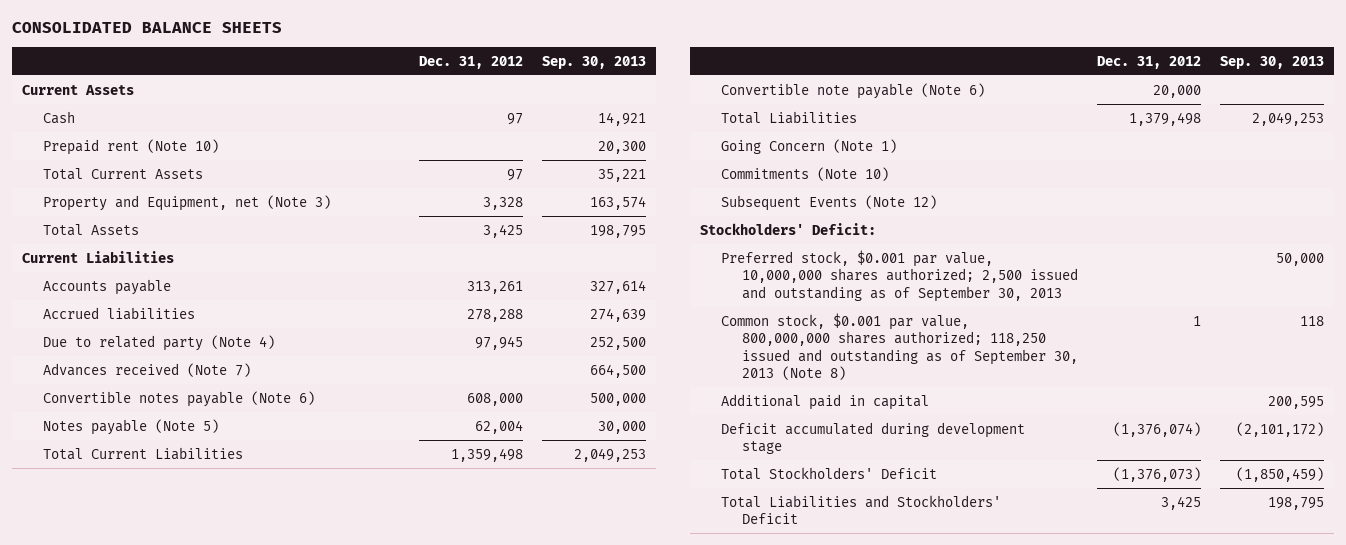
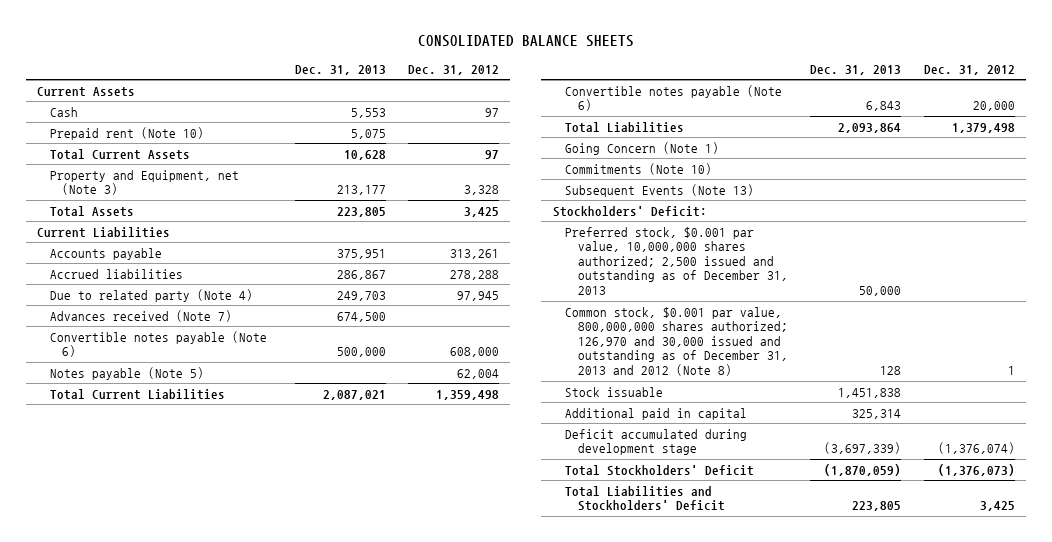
- | Dec. 31, 2012 | Sep. 30, 2013
+ | Dec. 31, 2013 | Dec. 31, 2012
- Convertible note payable (Note 6) | 20,000 |
+ Convertible notes payable (Note 6) | 6,843 | 20,000
- Subsequent Events (Note 12)
+ Subsequent Events (Note 13)
- Preferred stock, $0.001 par value, 10,000,000 shares authorized; 2,500 issued and outstanding as of September 30, 2013 | | 50,000
- Common stock, $0.001 par value, 800,000,000 shares authorized; 118,250 issued and outstanding as of September 30, 2013 (Note 8) | 1 | 118
+ Preferred stock, $0.001 par value, 10,000,000 shares authorized; 2,500 issued and outstanding as of December 31, 2013 | 50,000 |
+ Common stock, $0.001 par value, 800,000,000 shares authorized; 126,970 and 30,000 issued and outstanding as of December 31, 2013 and 2012 (Note 8) | 128 | 1
+ Stock issuable | 1,451,838 |

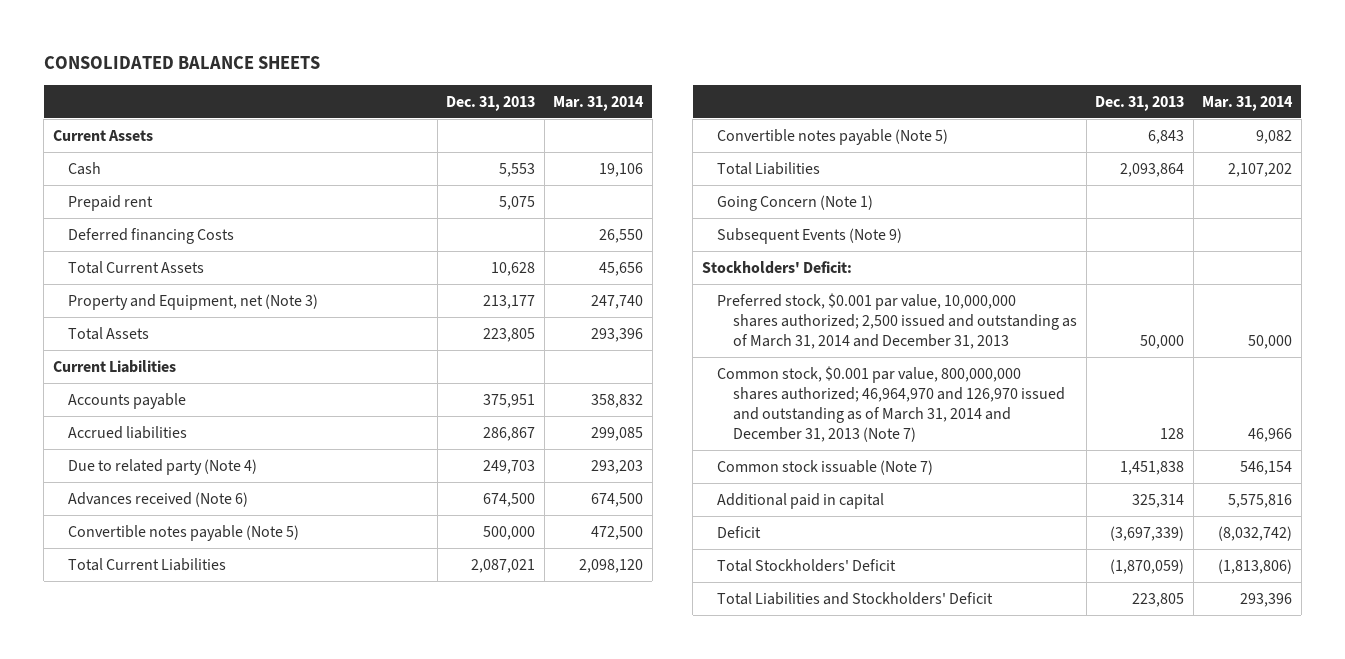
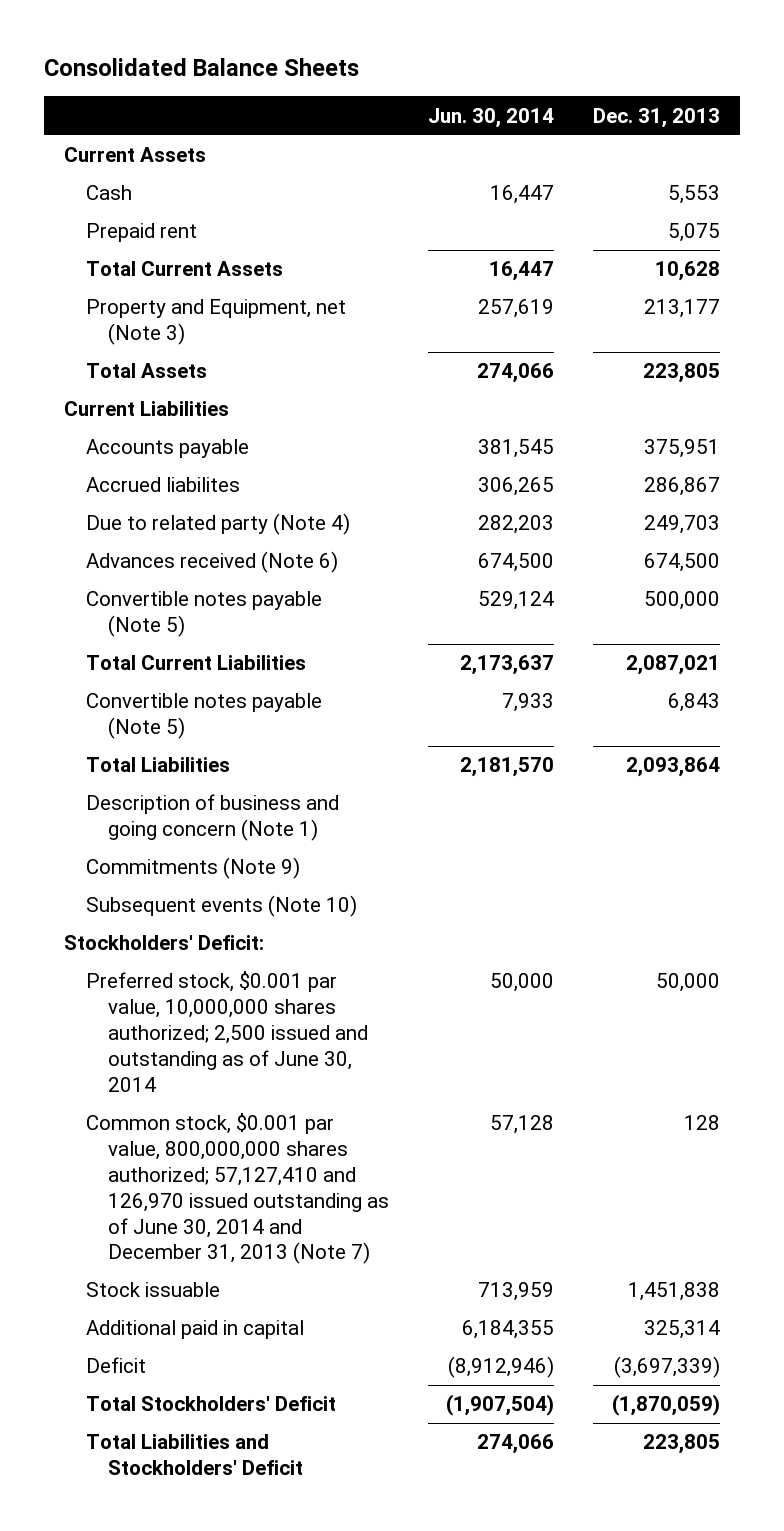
- CONSOLIDATED BALANCE SHEETS
+ Consolidated Balance Sheets
- | Dec. 31, 2013 | Mar. 31, 2014
+ | Jun. 30, 2014 | Dec. 31, 2013
- Deferred financing Costs | | 26,550
- Accrued liabilities | 286,867 | 299,085
+ Accrued liabilites | 306,265 | 286,867
- Going Concern (Note 1)
- Subsequent Events (Note 9)
+ Description of business and going concern (Note 1)
+ Commitments (Note 9)
+ Subsequent events (Note 10)
- Preferred stock, $0.001 par value, 10,000,000 shares authorized; 2,500 issued and outstanding as of March 31, 2014 and December 31, 2013 | 50,000 | 50,000
- Common stock, $0.001 par value, 800,000,000 shares authorized; 46,964,970 and 126,970 issued and outstanding as of March 31, 2014 and December 31, 2013 (Note 7) | 128 | 46,966
- Common stock issuable (Note 7) | 1,451,838 | 546,154
+ Preferred stock, $0.001 par value, 10,000,000 shares authorized; 2,500 issued and outstanding as of June 30, 2014 | 50,000 | 50,000
+ Common stock, $0.001 par value, 800,000,000 shares authorized; 57,127,410 and 126,970 issued outstanding as of June 30, 2014 and December 31, 2013 (Note 7) | 57,128 | 128
+ Stock issuable | 713,959 | 1,451,838

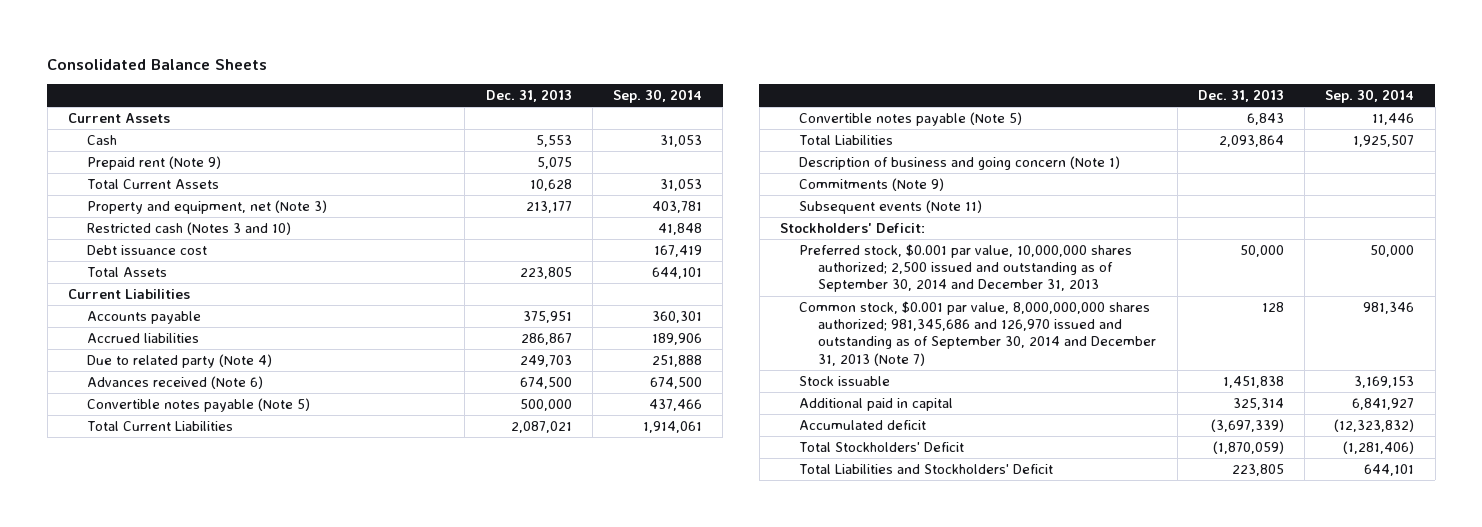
- | Jun. 30, 2014 | Dec. 31, 2013
+ | Dec. 31, 2013 | Sep. 30, 2014
- Prepaid rent | | 5,075
+ Prepaid rent (Note 9) | 5,075 |
- Property and Equipment, net (Note 3) | 257,619 | 213,177
+ Property and equipment, net (Note 3) | 213,177 | 403,781
+ Restricted cash (Notes 3 and 10) | | 41,848
+ Debt issuance cost | | 167,419
- Accrued liabilites | 306,265 | 286,867
+ Accrued liabilities | 286,867 | 189,906
- Subsequent events (Note 10)
+ Subsequent events (Note 11)
- Preferred stock, $0.001 par value, 10,000,000 shares authorized; 2,500 issued and outstanding as of June 30, 2014 | 50,000 | 50,000
- Common stock, $0.001 par value, 800,000,000 shares authorized; 57,127,410 and 126,970 issued outstanding as of June 30, 2014 and December 31, 2013 (Note 7) | 57,128 | 128
+ Preferred stock, $0.001 par value, 10,000,000 shares authorized; 2,500 issued and outstanding as of September 30, 2014 and December 31, 2013 | 50,000 | 50,000
+ Common stock, $0.001 par value, 8,000,000,000 shares authorized; 981,345,686 and 126,970 issued and outstanding as of September 30, 2014 and December 31, 2013 (Note 7) | 128 | 981,346
- Deficit | (8,912,946) | (3,697,339)
+ Accumulated deficit | (3,697,339) | (12,323,832)

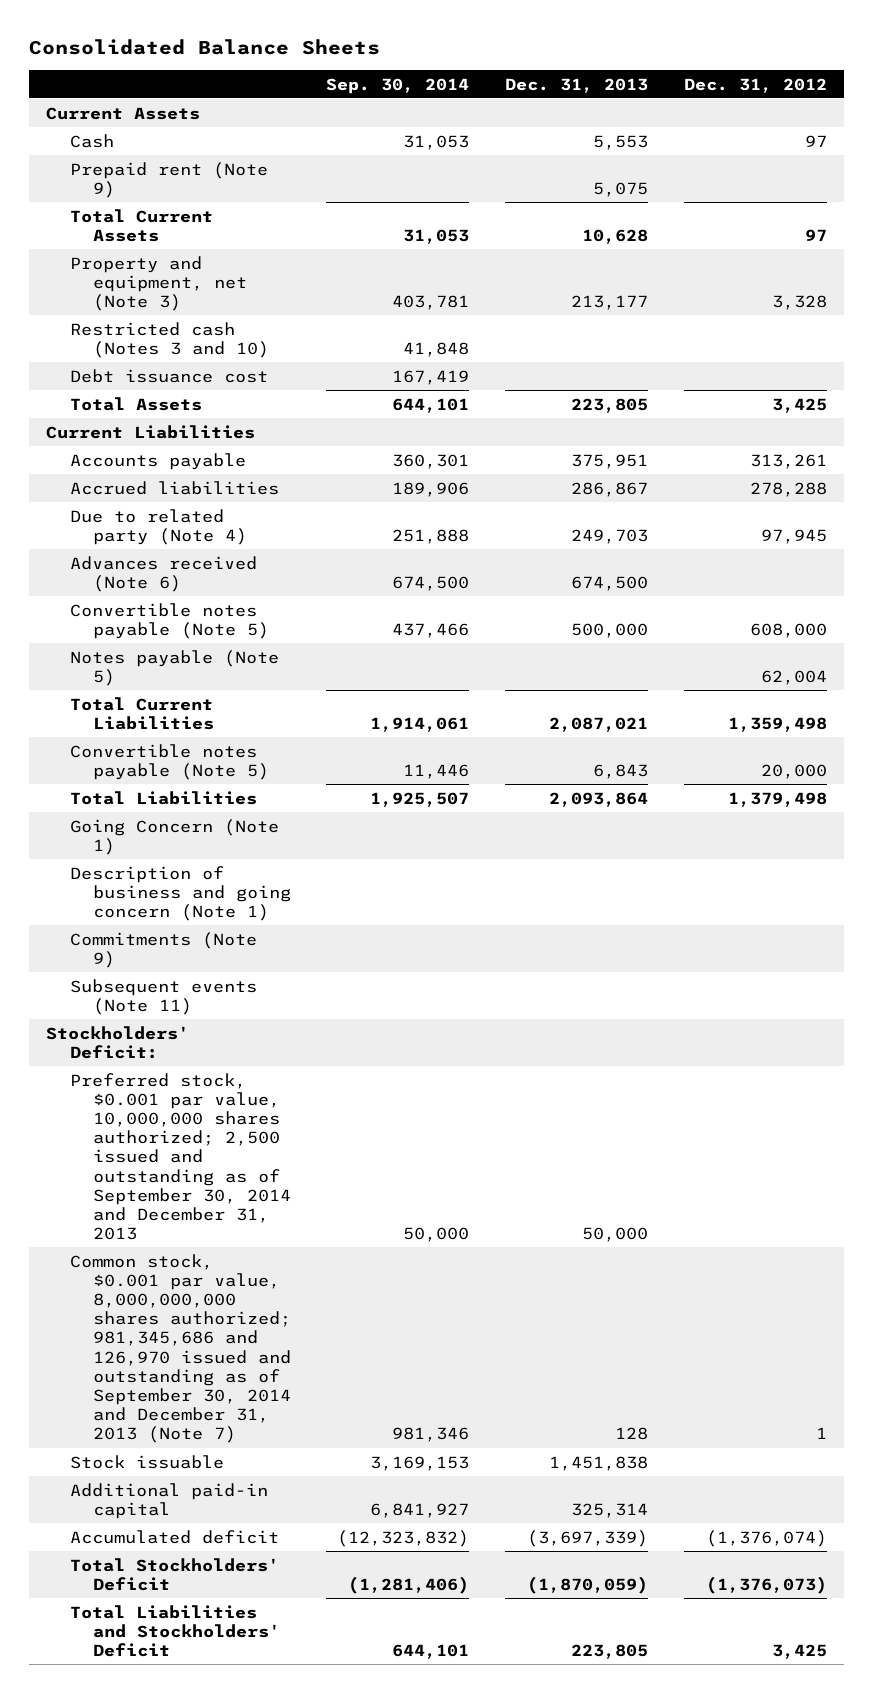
- | Dec. 31, 2013 | Sep. 30, 2014
+ | Sep. 30, 2014 | Dec. 31, 2013 | Dec. 31, 2012
+ Notes payable (Note 5) | | | 62,004
+ Going Concern (Note 1)
- Additional paid in capital | 325,314 | 6,841,927
+ Additional paid-in capital | 6,841,927 | 325,314 |

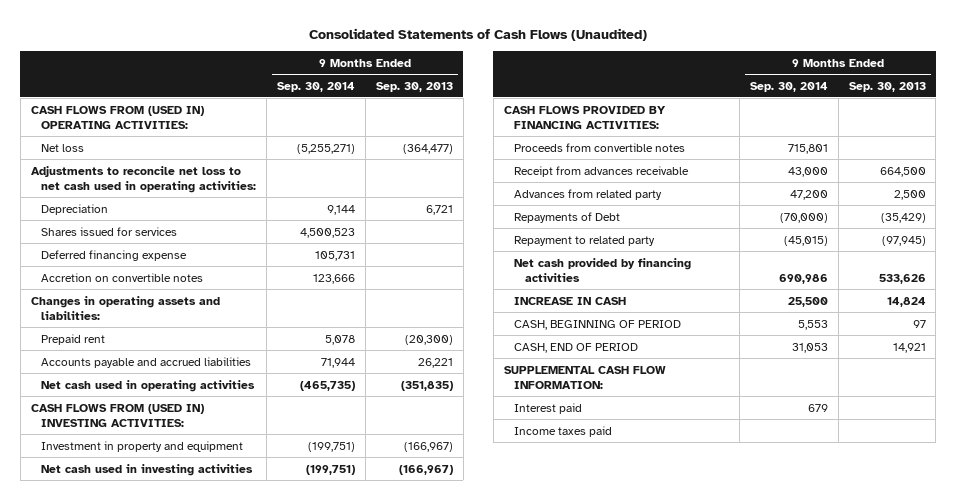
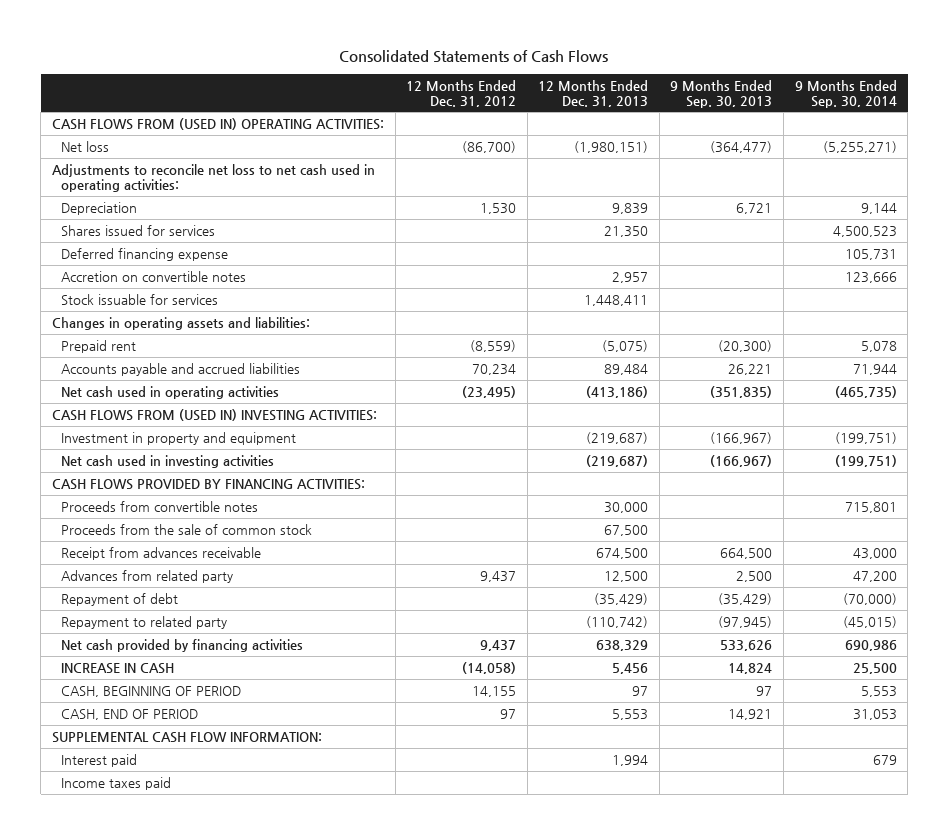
- Consolidated Statements of Cash Flows (Unaudited)
+ Consolidated Statements of Cash Flows
- | 9 Months Ended Sep. 30, 2014 | 9 Months Ended Sep. 30, 2013
+ | 12 Months Ended Dec. 31, 2012 | 12 Months Ended Dec. 31, 2013 | 9 Months Ended Sep. 30, 2013 | 9 Months Ended Sep. 30, 2014
+ Stock issuable for services | | 1,448,411 | |
+ Proceeds from the sale of common stock | | 67,500 | |
- Repayments of Debt | (70,000) | (35,429)
+ Repayment of debt | | (35,429) | (35,429) | (70,000)

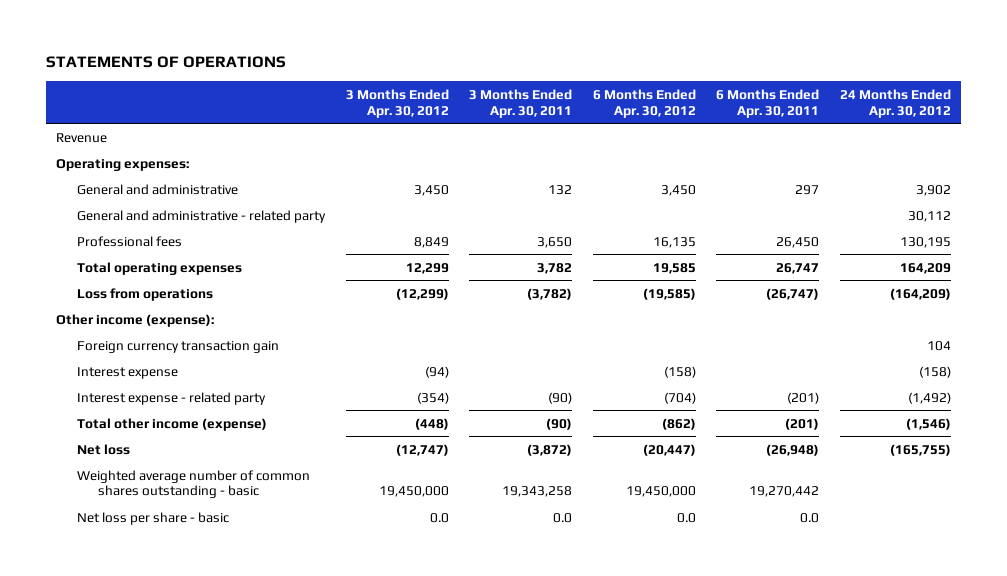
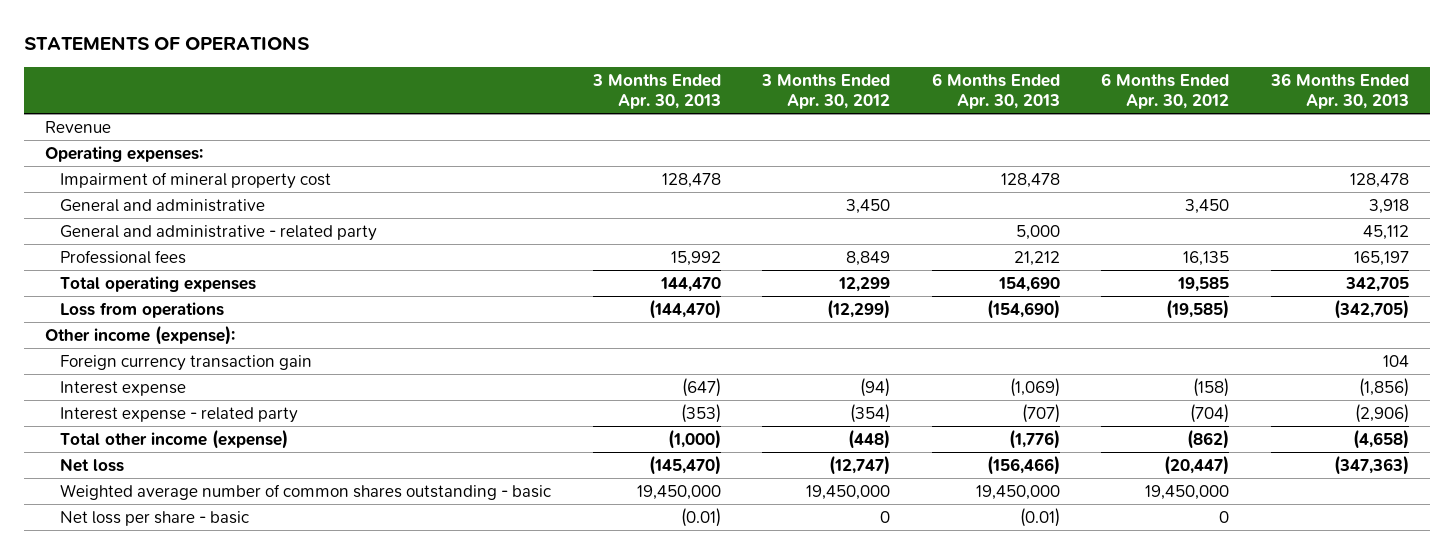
- | 3 Months Ended Apr. 30, 2012 | 3 Months Ended Apr. 30, 2011 | 6 Months Ended Apr. 30, 2012 | 6 Months Ended Apr. 30, 2011 | 24 Months Ended Apr. 30, 2012
+ | 3 Months Ended Apr. 30, 2013 | 3 Months Ended Apr. 30, 2012 | 6 Months Ended Apr. 30, 2013 | 6 Months Ended Apr. 30, 2012 | 36 Months Ended Apr. 30, 2013
+ Impairment of mineral property cost | 128,478 | | 128,478 | | 128,478
- Net loss per share - basic | 0.0 | 0.0 | 0.0 | 0.0 |
+ Net loss per share - basic | (0.01) | 0 | (0.01) | 0 |

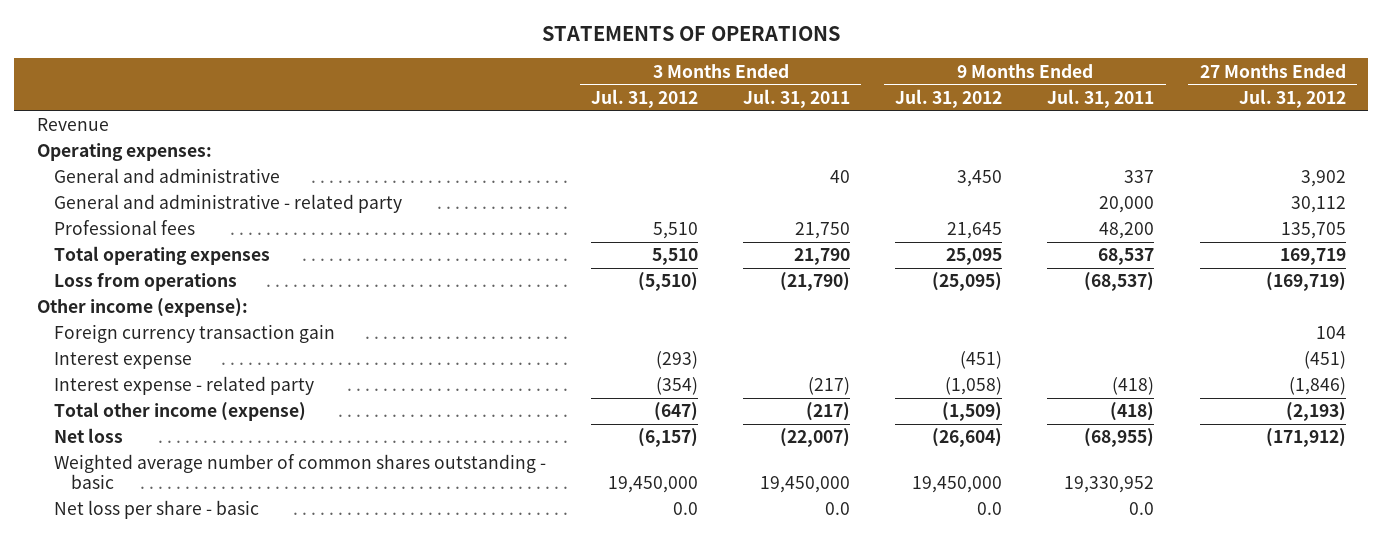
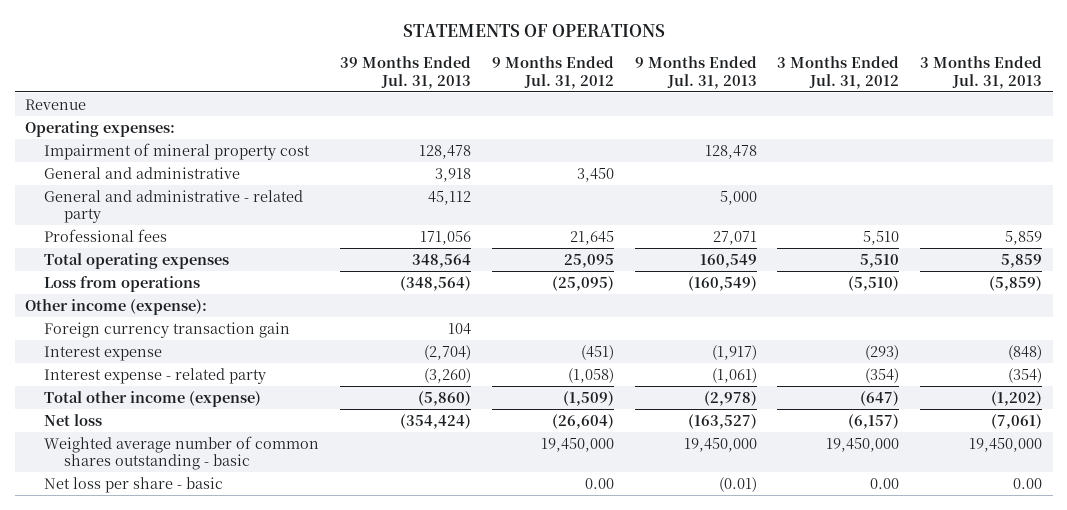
- | 3 Months Ended Jul. 31, 2012 | 3 Months Ended Jul. 31, 2011 | 9 Months Ended Jul. 31, 2012 | 9 Months Ended Jul. 31, 2011 | 27 Months Ended Jul. 31, 2012
+ | 39 Months Ended Jul. 31, 2013 | 9 Months Ended Jul. 31, 2012 | 9 Months Ended Jul. 31, 2013 | 3 Months Ended Jul. 31, 2012 | 3 Months Ended Jul. 31, 2013
+ Impairment of mineral property cost | 128,478 | | 128,478 | |
- Net loss per share - basic | 0.0 | 0.0 | 0.0 | 0.0 |
+ Net loss per share - basic | | 0.00 | (0.01) | 0.00 | 0.00

